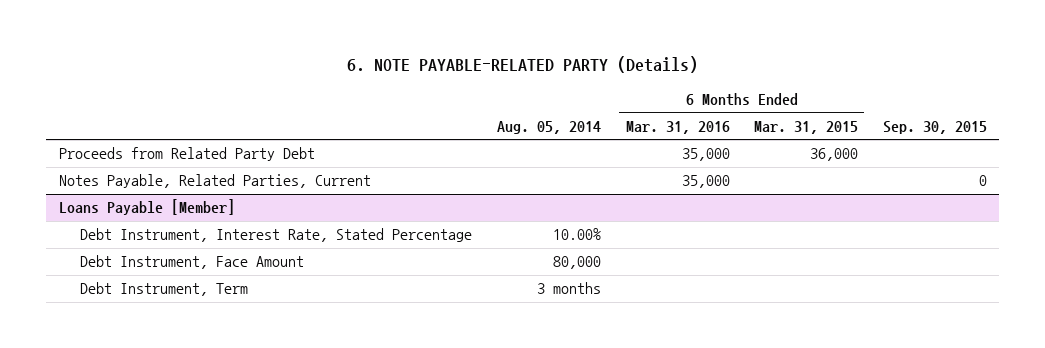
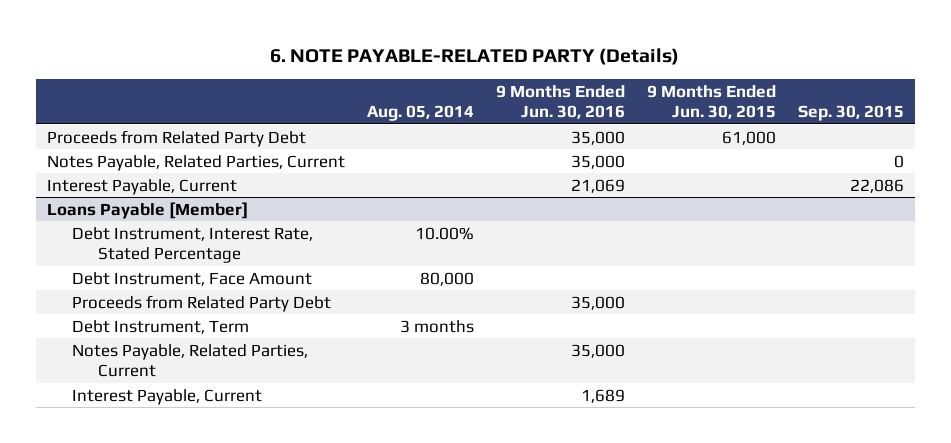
- | Aug. 05, 2014 | 6 Months Ended Mar. 31, 2016 | 6 Months Ended Mar. 31, 2015 | Sep. 30, 2015
+ | Aug. 05, 2014 | 9 Months Ended Jun. 30, 2016 | 9 Months Ended Jun. 30, 2015 | Sep. 30, 2015
+ Interest Payable, Current | | 21,069 | | 22,086
@ Loans Payable [Member]
+ Proceeds from Related Party Debt | | 35,000 | |
+ Notes Payable, Related Parties, Current | | 35,000 | |
+ Interest Payable, Current | | 1,689 | |

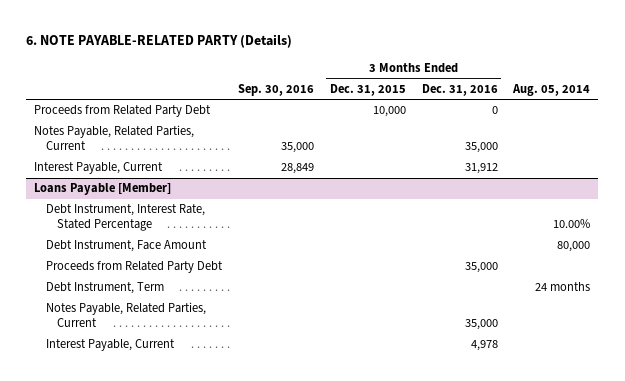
- | Aug. 05, 2014 | 9 Months Ended Jun. 30, 2016 | 9 Months Ended Jun. 30, 2015 | Sep. 30, 2015
+ | Sep. 30, 2016 | 3 Months Ended Dec. 31, 2015 | 3 Months Ended Dec. 31, 2016 | Aug. 05, 2014
@ Loans Payable [Member]
- Debt Instrument, Term | 3 months | | |
+ Debt Instrument, Term | | | | 24 months

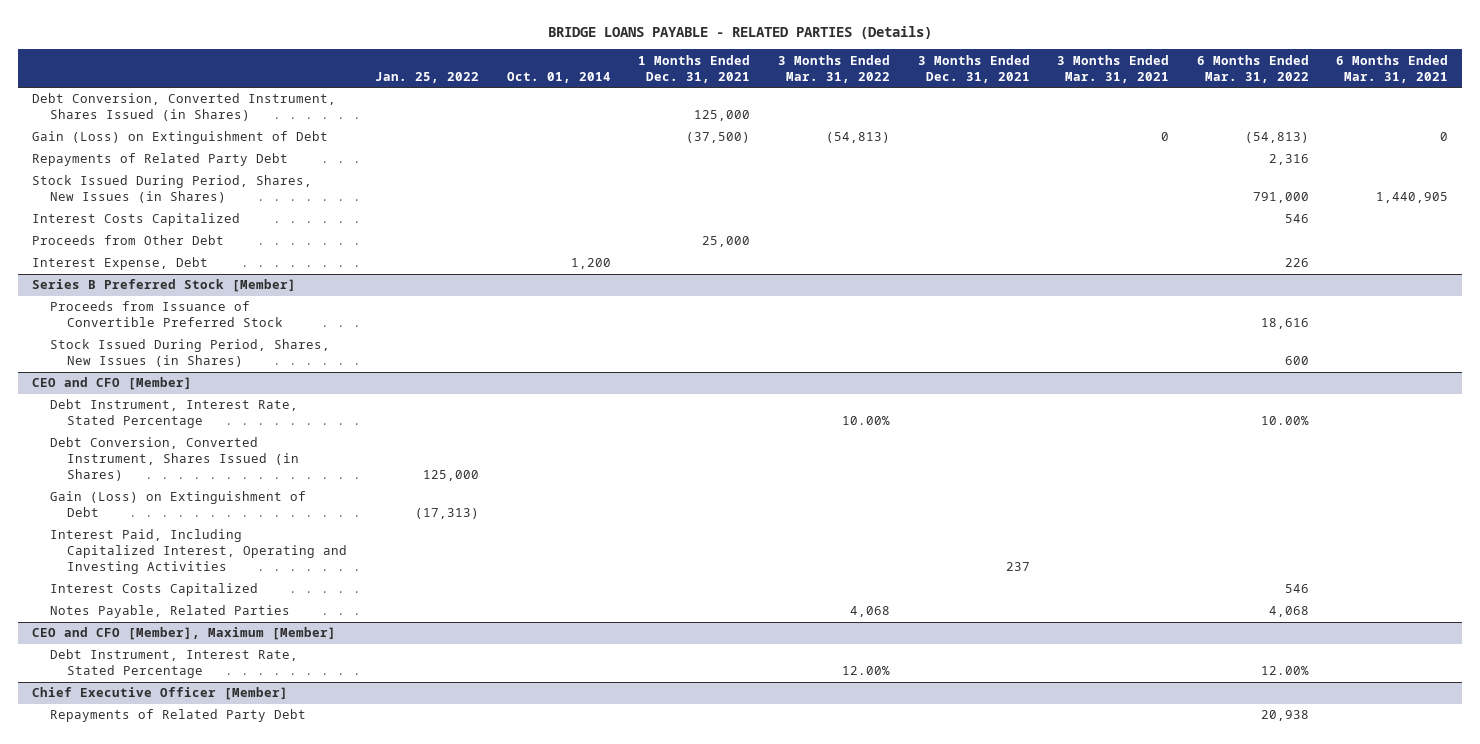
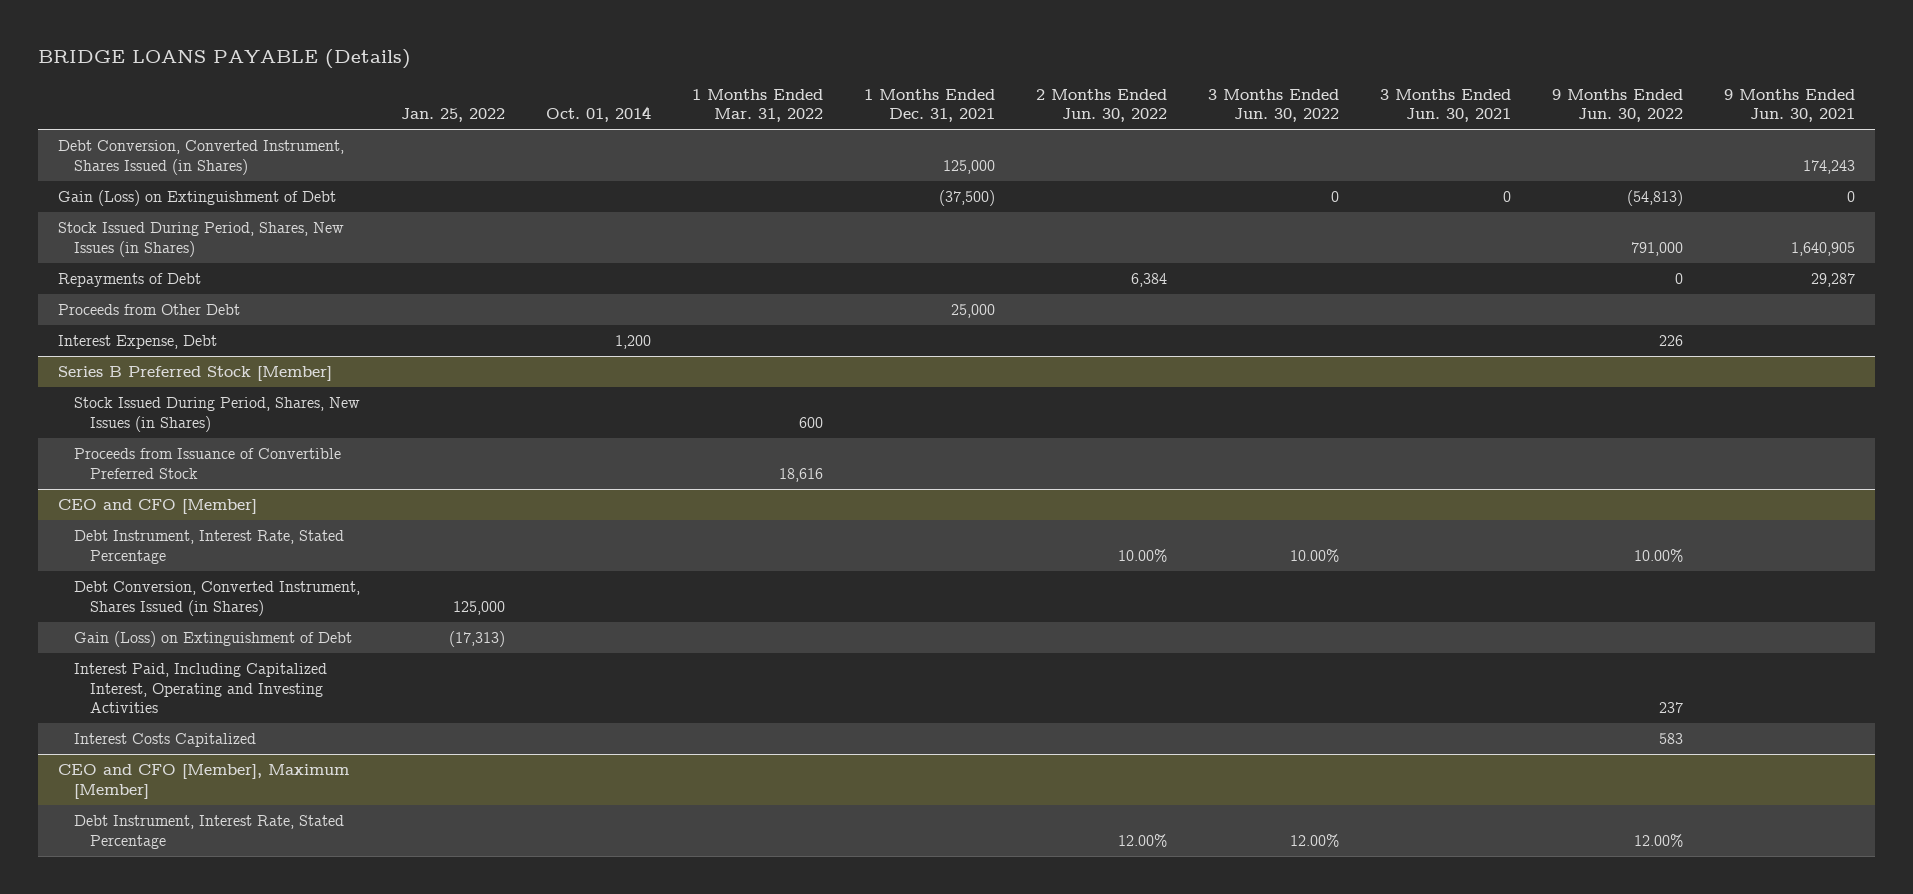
- BRIDGE LOANS PAYABLE - RELATED PARTIES (Details)
+ BRIDGE LOANS PAYABLE (Details)
- | Jan. 25, 2022 | Oct. 01, 2014 | 1 Months Ended Dec. 31, 2021 | 3 Months Ended Mar. 31, 2022 | 3 Months Ended Dec. 31, 2021 | 3 Months Ended Mar. 31, 2021 | 6 Months Ended Mar. 31, 2022 | 6 Months Ended Mar. 31, 2021
+ | Jan. 25, 2022 | Oct. 01, 2014 | 1 Months Ended Mar. 31, 2022 | 1 Months Ended Dec. 31, 2021 | 2 Months Ended Jun. 30, 2022 | 3 Months Ended Jun. 30, 2022 | 3 Months Ended Jun. 30, 2021 | 9 Months Ended Jun. 30, 2022 | 9 Months Ended Jun. 30, 2021
- Repayments of Related Party Debt | | | | | | | 2,316 |
- Interest Costs Capitalized | | | | | | | 546 |
+ Repayments of Debt | | | | | 6,384 | | | 0 | 29,287
@ Series B Preferred Stock [Member]
moved down: Proceeds from Issuance of Convertible Preferred Stock | | | 18,616 | | | | | |
@ CEO and CFO [Member]
- Notes Payable, Related Parties | | | | 4,068 | | | 4,068 |
- Chief Executive Officer [Member]
- Repayments of Related Party Debt | | | | | | | 20,938 |

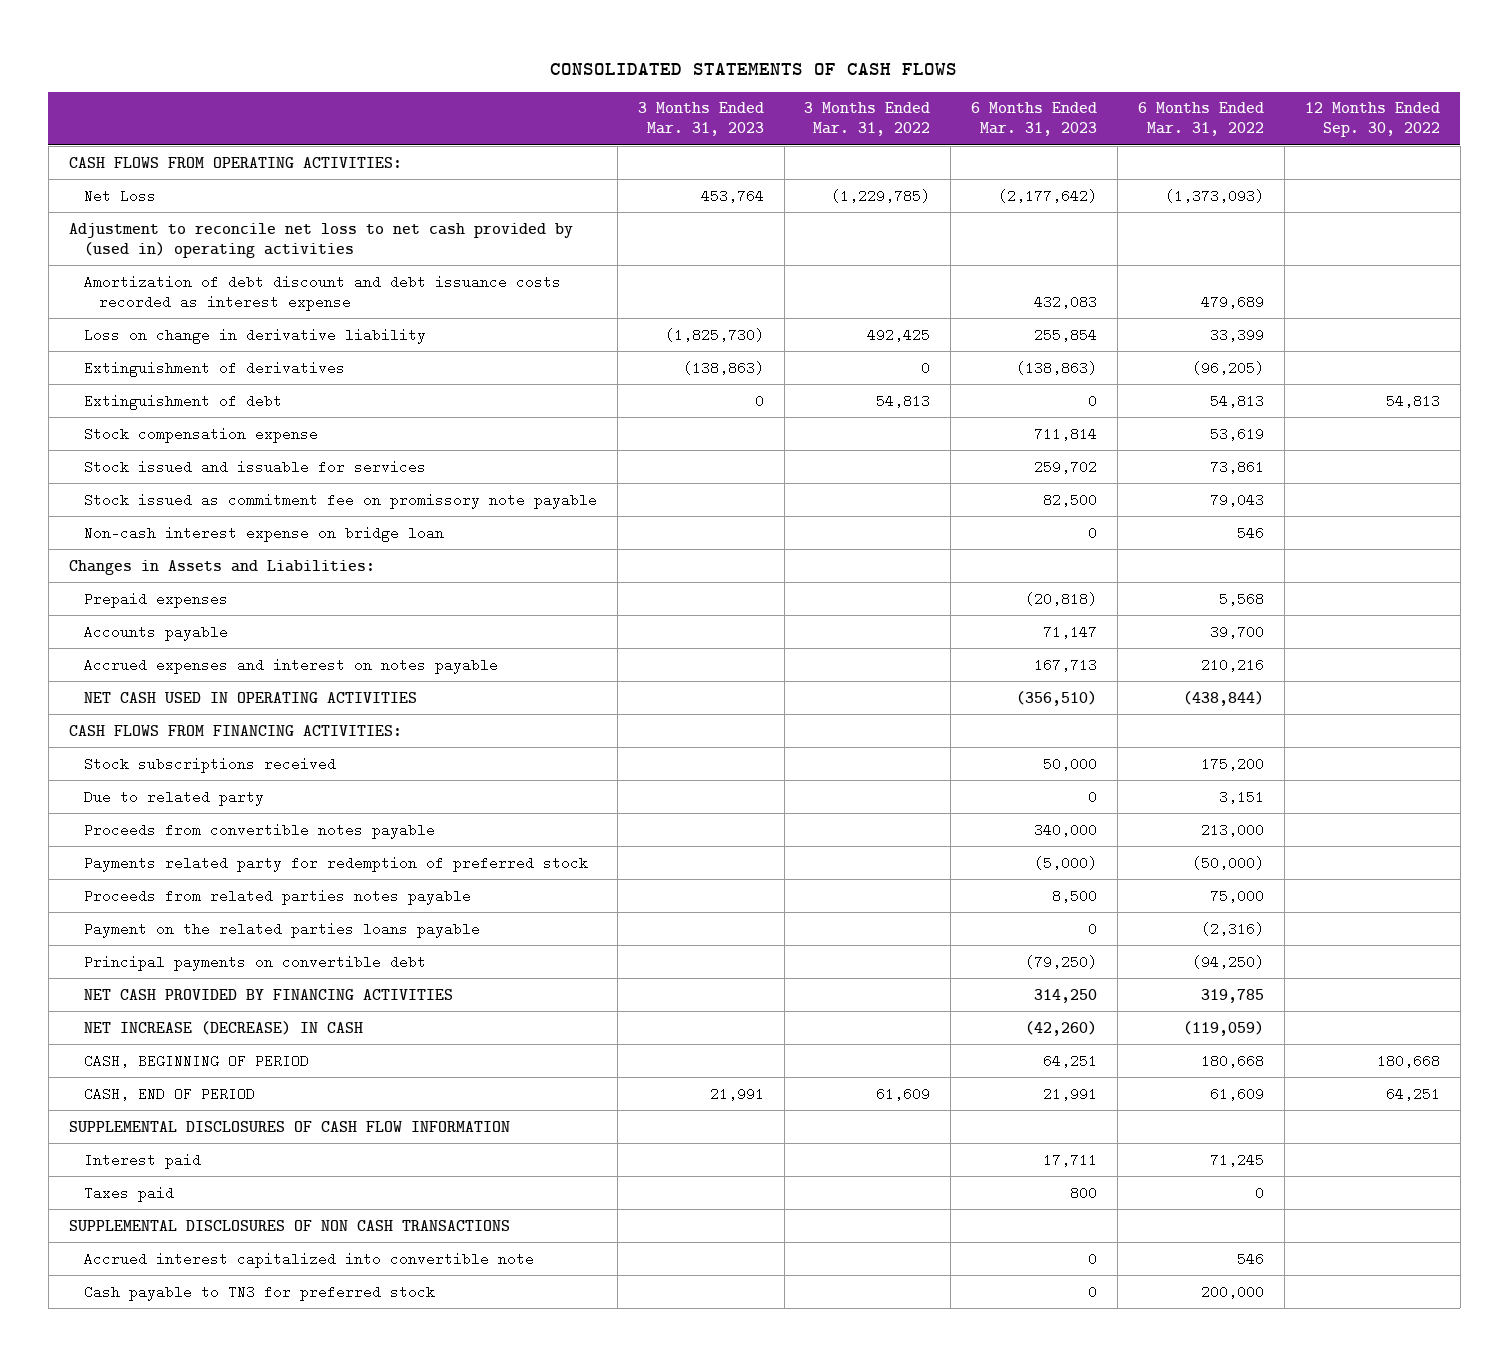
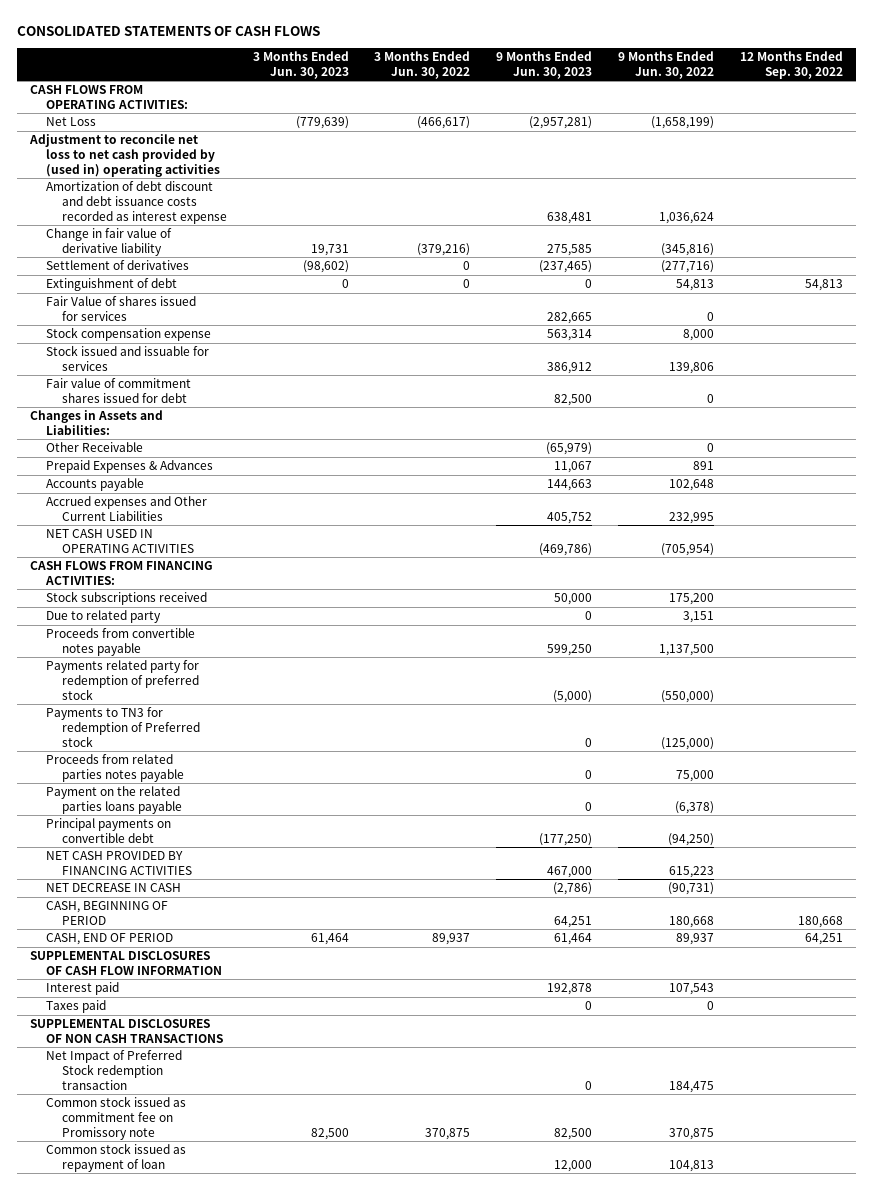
- | 3 Months Ended Mar. 31, 2023 | 3 Months Ended Mar. 31, 2022 | 6 Months Ended Mar. 31, 2023 | 6 Months Ended Mar. 31, 2022 | 12 Months Ended Sep. 30, 2022
+ | 3 Months Ended Jun. 30, 2023 | 3 Months Ended Jun. 30, 2022 | 9 Months Ended Jun. 30, 2023 | 9 Months Ended Jun. 30, 2022 | 12 Months Ended Sep. 30, 2022
- Loss on change in derivative liability | (1,825,730) | 492,425 | 255,854 | 33,399 |
- Extinguishment of derivatives | (138,863) | 0 | (138,863) | (96,205) |
+ Change in fair value of derivative liability | 19,731 | (379,216) | 275,585 | (345,816) |
+ Settlement of derivatives | (98,602) | 0 | (237,465) | (277,716) |
+ Fair Value of shares issued for services | | | 282,665 | 0 |
- Stock issued as commitment fee on promissory note payable | | | 82,500 | 79,043 |
- Non-cash interest expense on bridge loan | | | 0 | 546 |
+ Fair value of commitment shares issued for debt | | | 82,500 | 0 |
- Prepaid expenses | | | (20,818) | 5,568 |
+ Other Receivable | | | (65,979) | 0 |
+ Prepaid Expenses & Advances | | | 11,067 | 891 |
- Accrued expenses and interest on notes payable | | | 167,713 | 210,216 |
+ Accrued expenses and Other Current Liabilities | | | 405,752 | 232,995 |
+ Payments to TN3 for redemption of Preferred stock | | | 0 | (125,000) |
- NET INCREASE (DECREASE) IN CASH | | | (42,260) | (119,059) |
+ NET DECREASE IN CASH | | | (2,786) | (90,731) |
- Accrued interest capitalized into convertible note | | | 0 | 546 |
- Cash payable to TN3 for preferred stock | | | 0 | 200,000 |
+ Net Impact of Preferred Stock redemption transaction | | | 0 | 184,475 |
+ Common stock issued as commitment fee on Promissory note | 82,500 | 370,875 | 82,500 | 370,875 |
+ Common stock issued as repayment of loan | | | 12,000 | 104,813 |

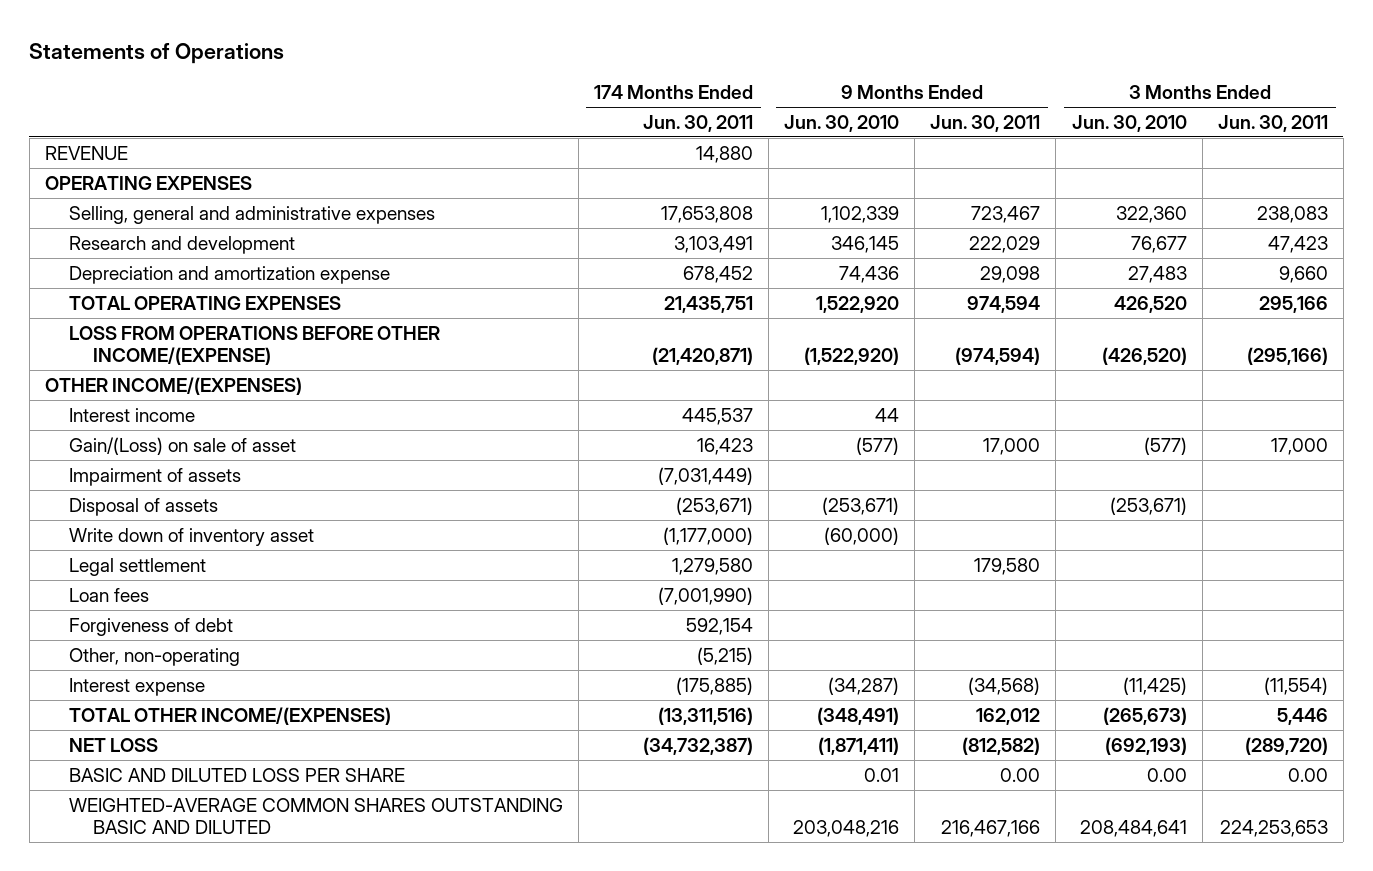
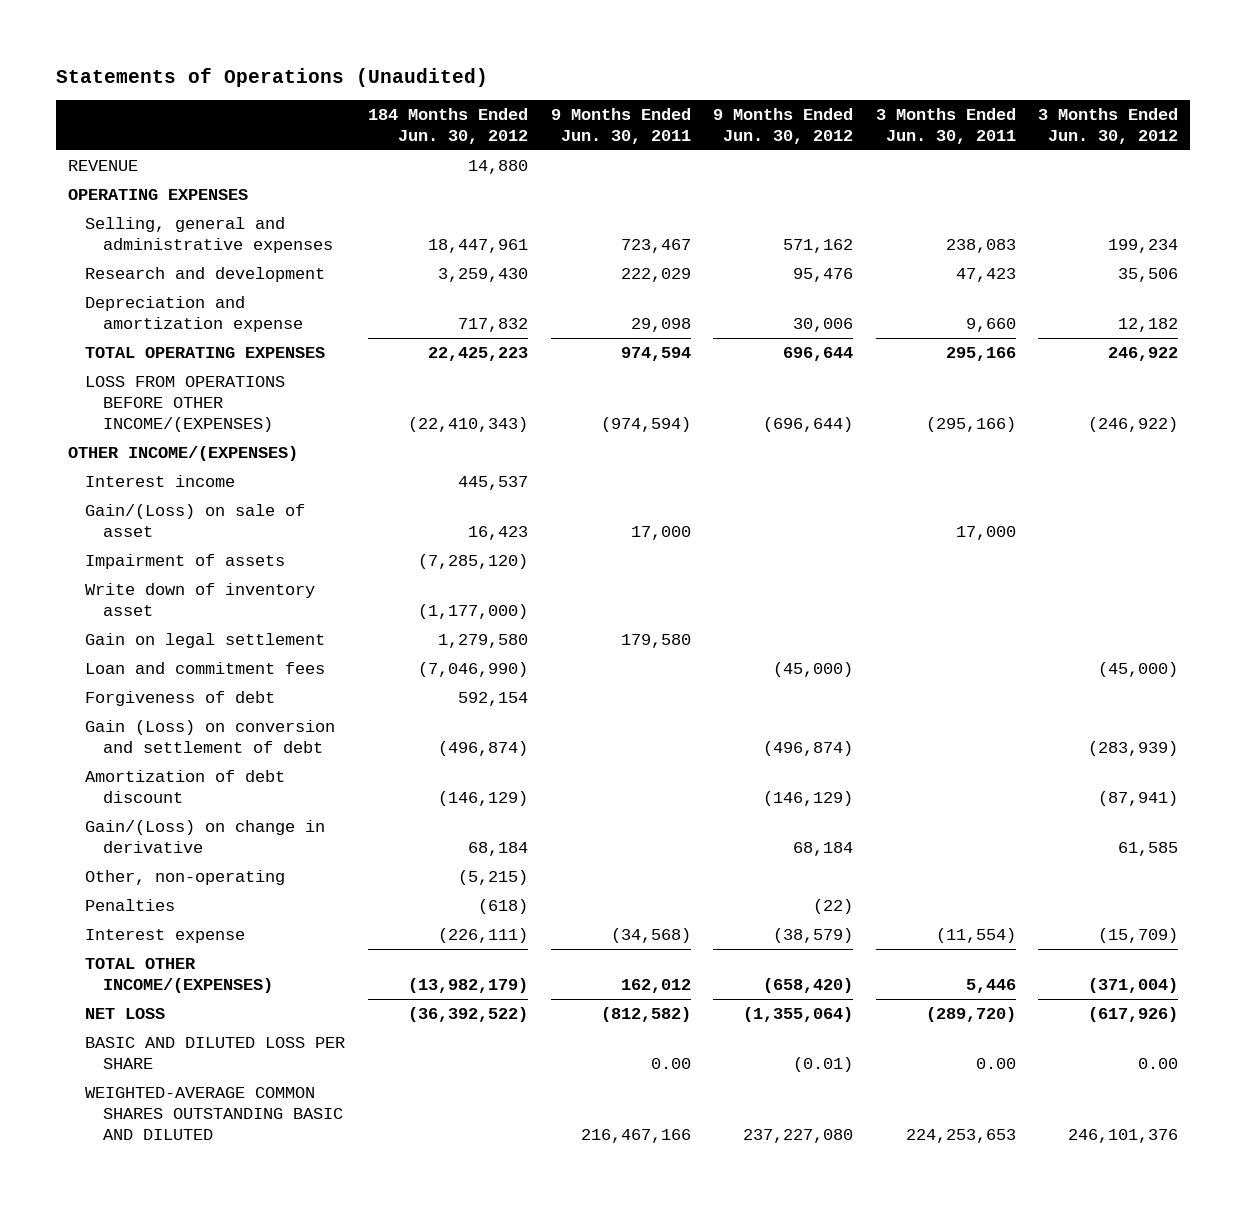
- Statements of Operations
+ Statements of Operations (Unaudited)
- | 174 Months Ended Jun. 30, 2011 | 9 Months Ended Jun. 30, 2010 | 9 Months Ended Jun. 30, 2011 | 3 Months Ended Jun. 30, 2010 | 3 Months Ended Jun. 30, 2011
+ | 184 Months Ended Jun. 30, 2012 | 9 Months Ended Jun. 30, 2011 | 9 Months Ended Jun. 30, 2012 | 3 Months Ended Jun. 30, 2011 | 3 Months Ended Jun. 30, 2012
- LOSS FROM OPERATIONS BEFORE OTHER INCOME/(EXPENSE) | (21,420,871) | (1,522,920) | (974,594) | (426,520) | (295,166)
+ LOSS FROM OPERATIONS BEFORE OTHER INCOME/(EXPENSES) | (22,410,343) | (974,594) | (696,644) | (295,166) | (246,922)
- Disposal of assets | (253,671) | (253,671) | | (253,671) |
- Legal settlement | 1,279,580 | | 179,580 | |
- Loan fees | (7,001,990) | | | |
+ Gain on legal settlement | 1,279,580 | 179,580 | | |
+ Loan and commitment fees | (7,046,990) | | (45,000) | | (45,000)
+ Gain (Loss) on conversion and settlement of debt | (496,874) | | (496,874) | | (283,939)
+ Amortization of debt discount | (146,129) | | (146,129) | | (87,941)
+ Gain/(Loss) on change in derivative | 68,184 | | 68,184 | | 61,585
+ Penalties | (618) | | (22) | |

